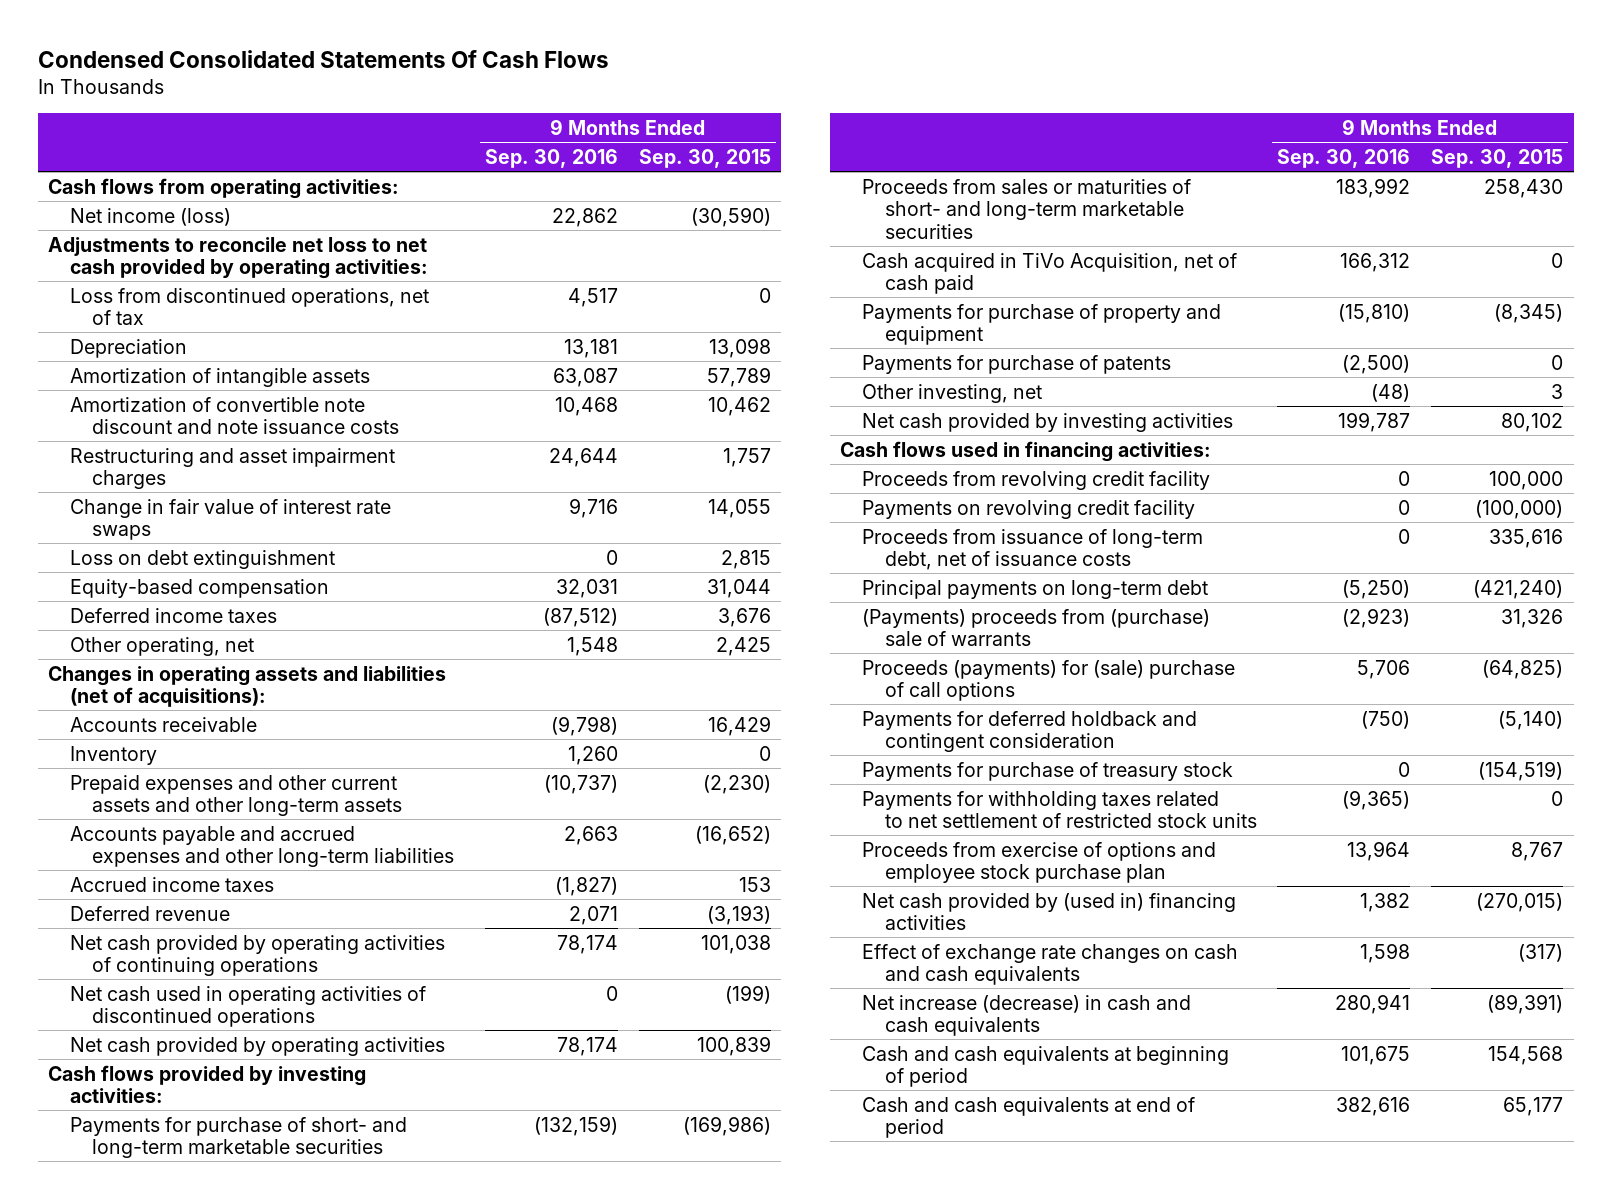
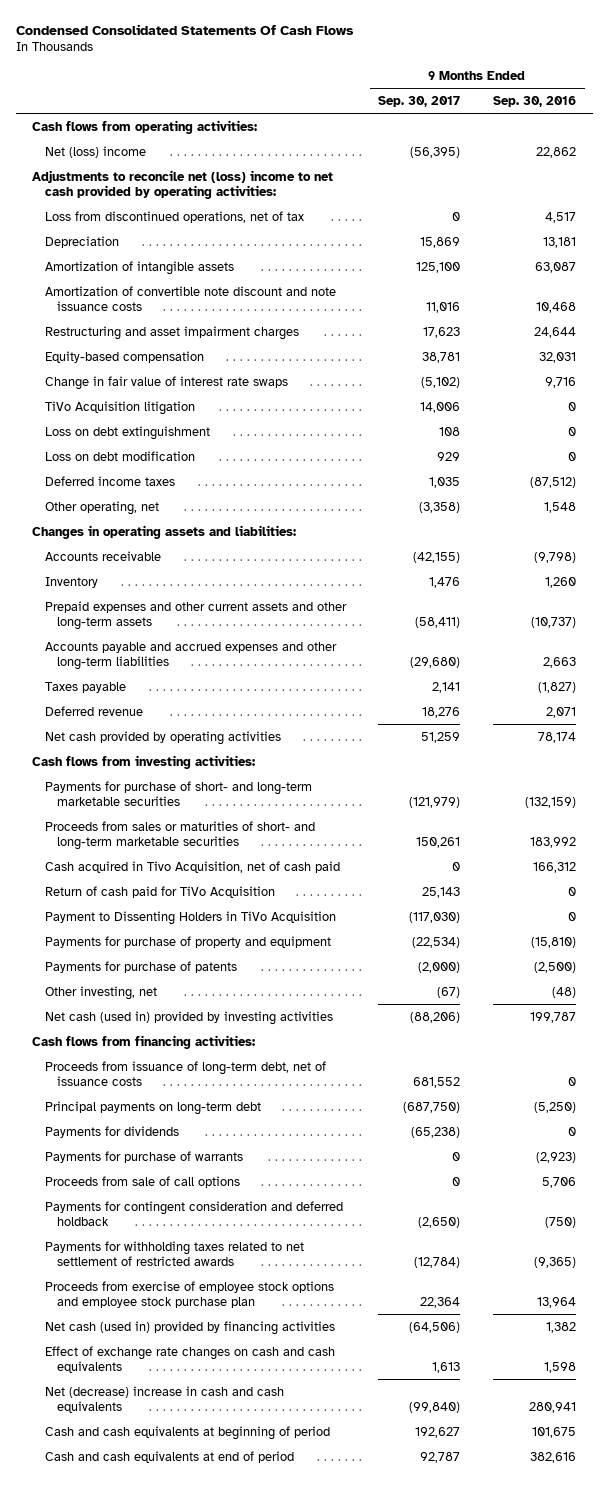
- | 9 Months Ended Sep. 30, 2016 | 9 Months Ended Sep. 30, 2015
+ | 9 Months Ended Sep. 30, 2017 | 9 Months Ended Sep. 30, 2016
- Net income (loss) | 22,862 | (30,590)
- Adjustments to reconcile net loss to net cash provided by operating activities:
+ Net (loss) income | (56,395) | 22,862
+ Adjustments to reconcile net (loss) income to net cash provided by operating activities:
moved up: Equity-based compensation | 38,781 | 32,031
+ TiVo Acquisition litigation | 14,006 | 0
+ Loss on debt modification | 929 | 0
- Changes in operating assets and liabilities (net of acquisitions):
+ Changes in operating assets and liabilities:
- Accrued income taxes | (1,827) | 153
+ Taxes payable | 2,141 | (1,827)
- Net cash provided by operating activities of continuing operations | 78,174 | 101,038
- Net cash used in operating activities of discontinued operations | 0 | (199)
- Cash flows provided by investing activities:
+ Cash flows from investing activities:
- Cash acquired in TiVo Acquisition, net of cash paid | 166,312 | 0
+ Cash acquired in Tivo Acquisition, net of cash paid | 0 | 166,312
+ Return of cash paid for TiVo Acquisition | 25,143 | 0
+ Payment to Dissenting Holders in TiVo Acquisition | (117,030) | 0
- Net cash provided by investing activities | 199,787 | 80,102
- Cash flows used in financing activities:
- Proceeds from revolving credit facility | 0 | 100,000
- Payments on revolving credit facility | 0 | (100,000)
+ Net cash (used in) provided by investing activities | (88,206) | 199,787
+ Cash flows from financing activities:
- (Payments) proceeds from (purchase) sale of warrants | (2,923) | 31,326
- Proceeds (payments) for (sale) purchase of call options | 5,706 | (64,825)
- Payments for deferred holdback and contingent consideration | (750) | (5,140)
- Payments for purchase of treasury stock | 0 | (154,519)
- Payments for withholding taxes related to net settlement of restricted stock units | (9,365) | 0
- Proceeds from exercise of options and employee stock purchase plan | 13,964 | 8,767
- Net cash provided by (used in) financing activities | 1,382 | (270,015)
+ Payments for dividends | (65,238) | 0
+ Payments for purchase of warrants | 0 | (2,923)
+ Proceeds from sale of call options | 0 | 5,706
+ Payments for contingent consideration and deferred holdback | (2,650) | (750)
+ Payments for withholding taxes related to net settlement of restricted awards | (12,784) | (9,365)
+ Proceeds from exercise of employee stock options and employee stock purchase plan | 22,364 | 13,964
+ Net cash (used in) provided by financing activities | (64,506) | 1,382
- Net increase (decrease) in cash and cash equivalents | 280,941 | (89,391)
+ Net (decrease) increase in cash and cash equivalents | (99,840) | 280,941

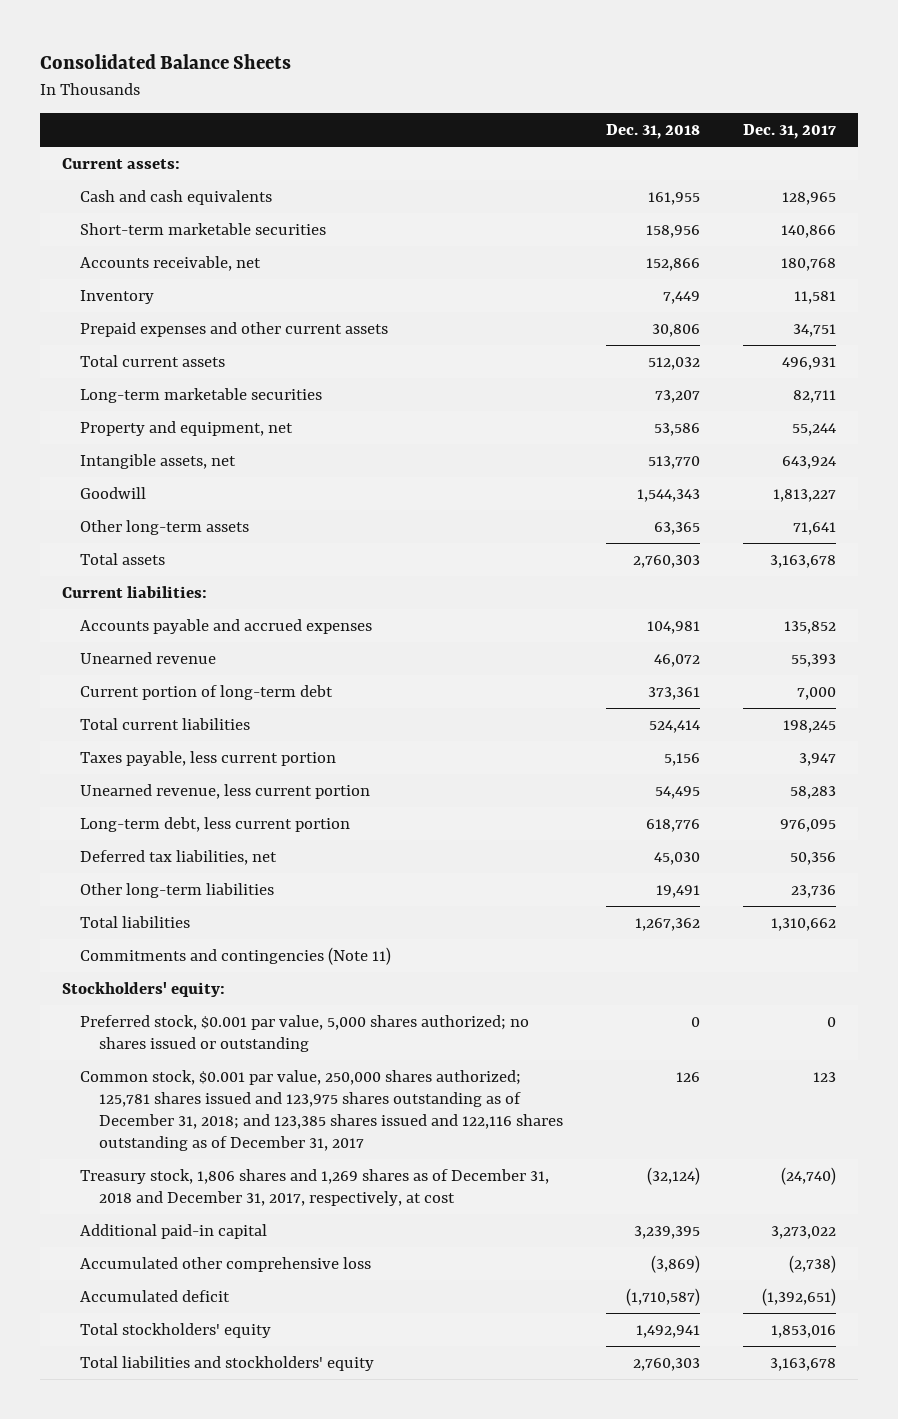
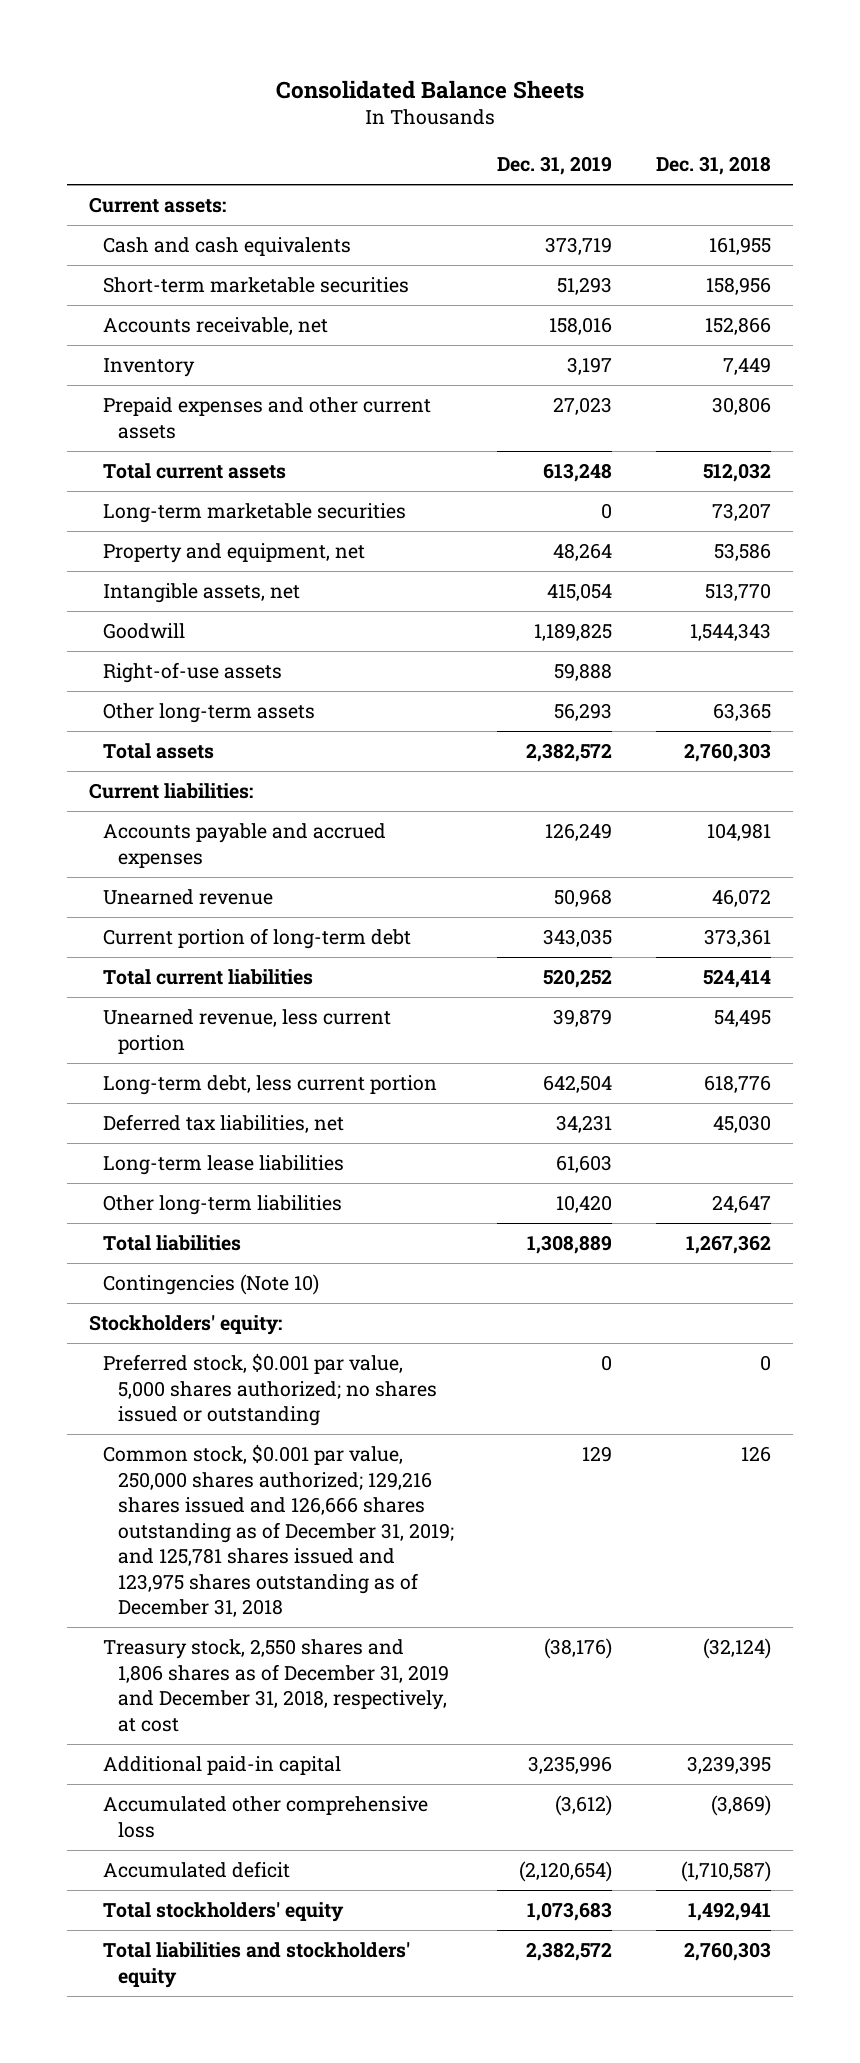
- | Dec. 31, 2018 | Dec. 31, 2017
+ | Dec. 31, 2019 | Dec. 31, 2018
+ Right-of-use assets | 59,888 |
- Taxes payable, less current portion | 5,156 | 3,947
- Other long-term liabilities | 19,491 | 23,736
+ Long-term lease liabilities | 61,603 |
+ Other long-term liabilities | 10,420 | 24,647
- Commitments and contingencies (Note 11)
+ Contingencies (Note 10)
- Common stock, $0.001 par value, 250,000 shares authorized; 125,781 shares issued and 123,975 shares outstanding as of December 31, 2018; and 123,385 shares issued and 122,116 shares outstanding as of December 31, 2017 | 126 | 123
- Treasury stock, 1,806 shares and 1,269 shares as of December 31, 2018 and December 31, 2017, respectively, at cost | (32,124) | (24,740)
+ Common stock, $0.001 par value, 250,000 shares authorized; 129,216 shares issued and 126,666 shares outstanding as of December 31, 2019; and 125,781 shares issued and 123,975 shares outstanding as of December 31, 2018 | 129 | 126
+ Treasury stock, 2,550 shares and 1,806 shares as of December 31, 2019 and December 31, 2018, respectively, at cost | (38,176) | (32,124)

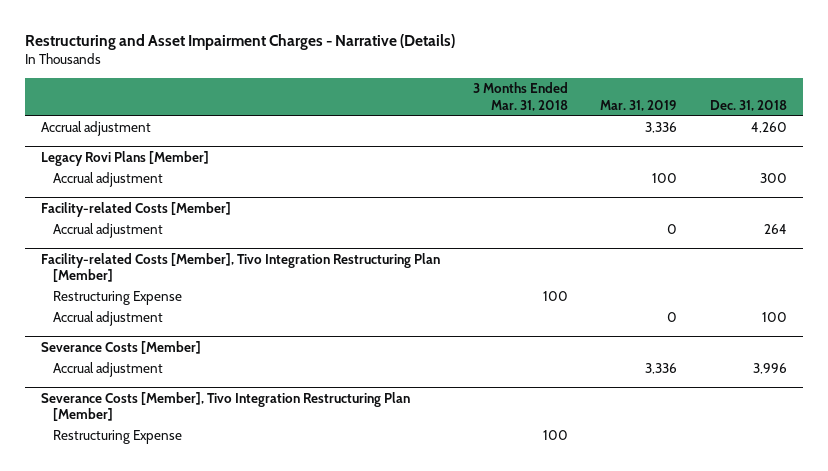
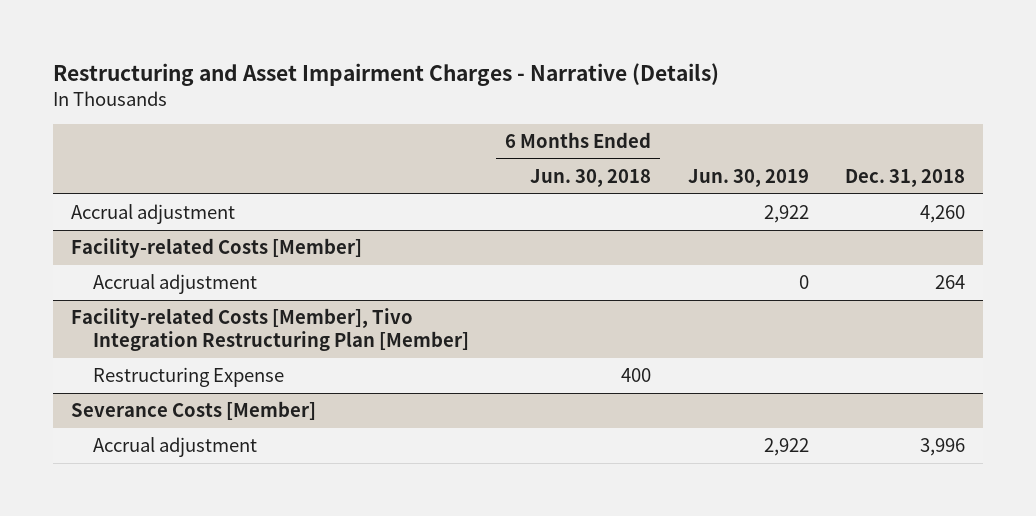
- | 3 Months Ended Mar. 31, 2018 | Mar. 31, 2019 | Dec. 31, 2018
+ | 6 Months Ended Jun. 30, 2018 | Jun. 30, 2019 | Dec. 31, 2018
- Legacy Rovi Plans [Member]
- Accrual adjustment | | 100 | 300
@ Facility-related Costs [Member], Tivo Integration Restructuring Plan [Member]
- Accrual adjustment | | 0 | 100
- Severance Costs [Member], Tivo Integration Restructuring Plan [Member]
- Restructuring Expense | 100 | |

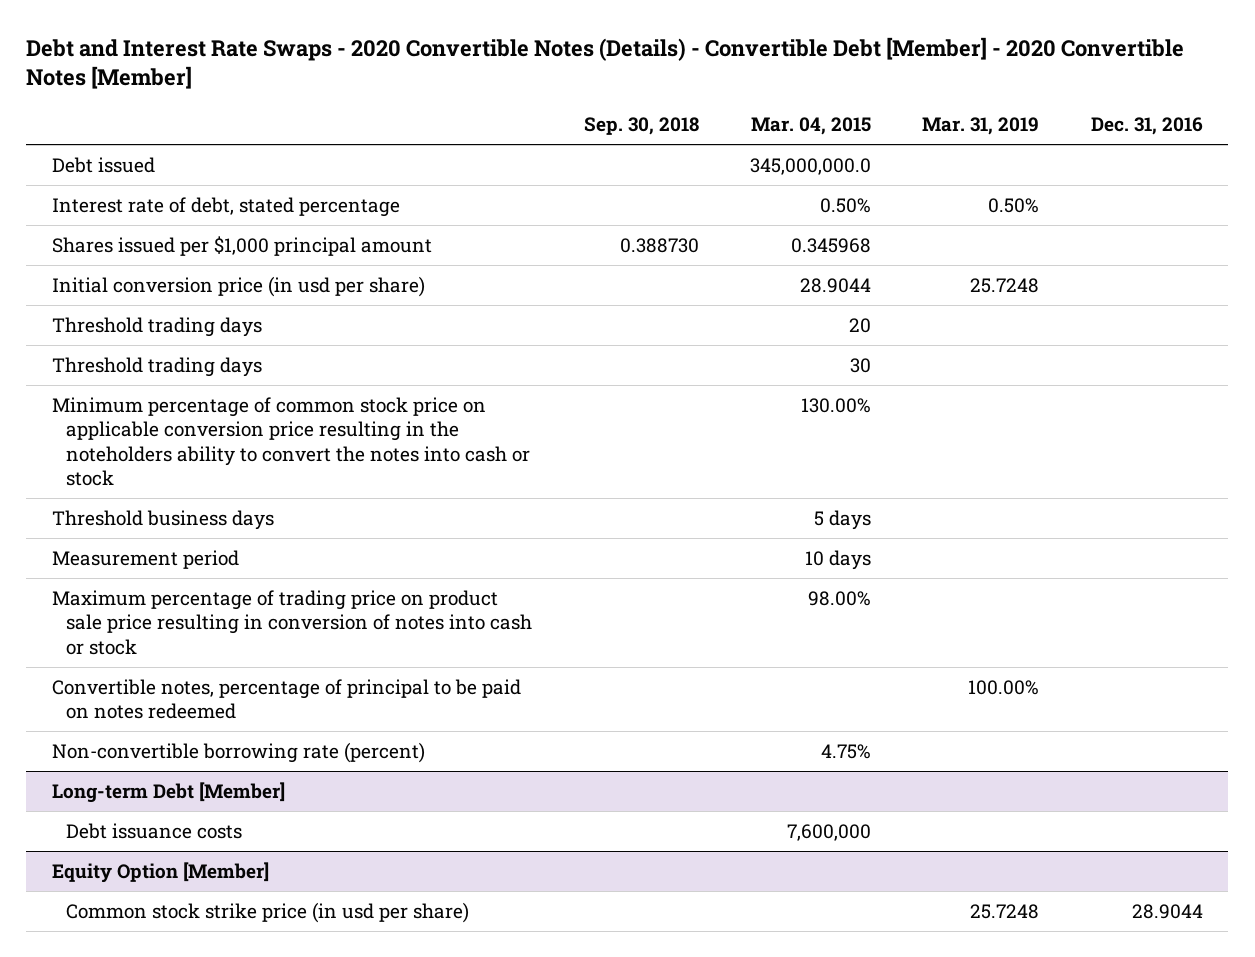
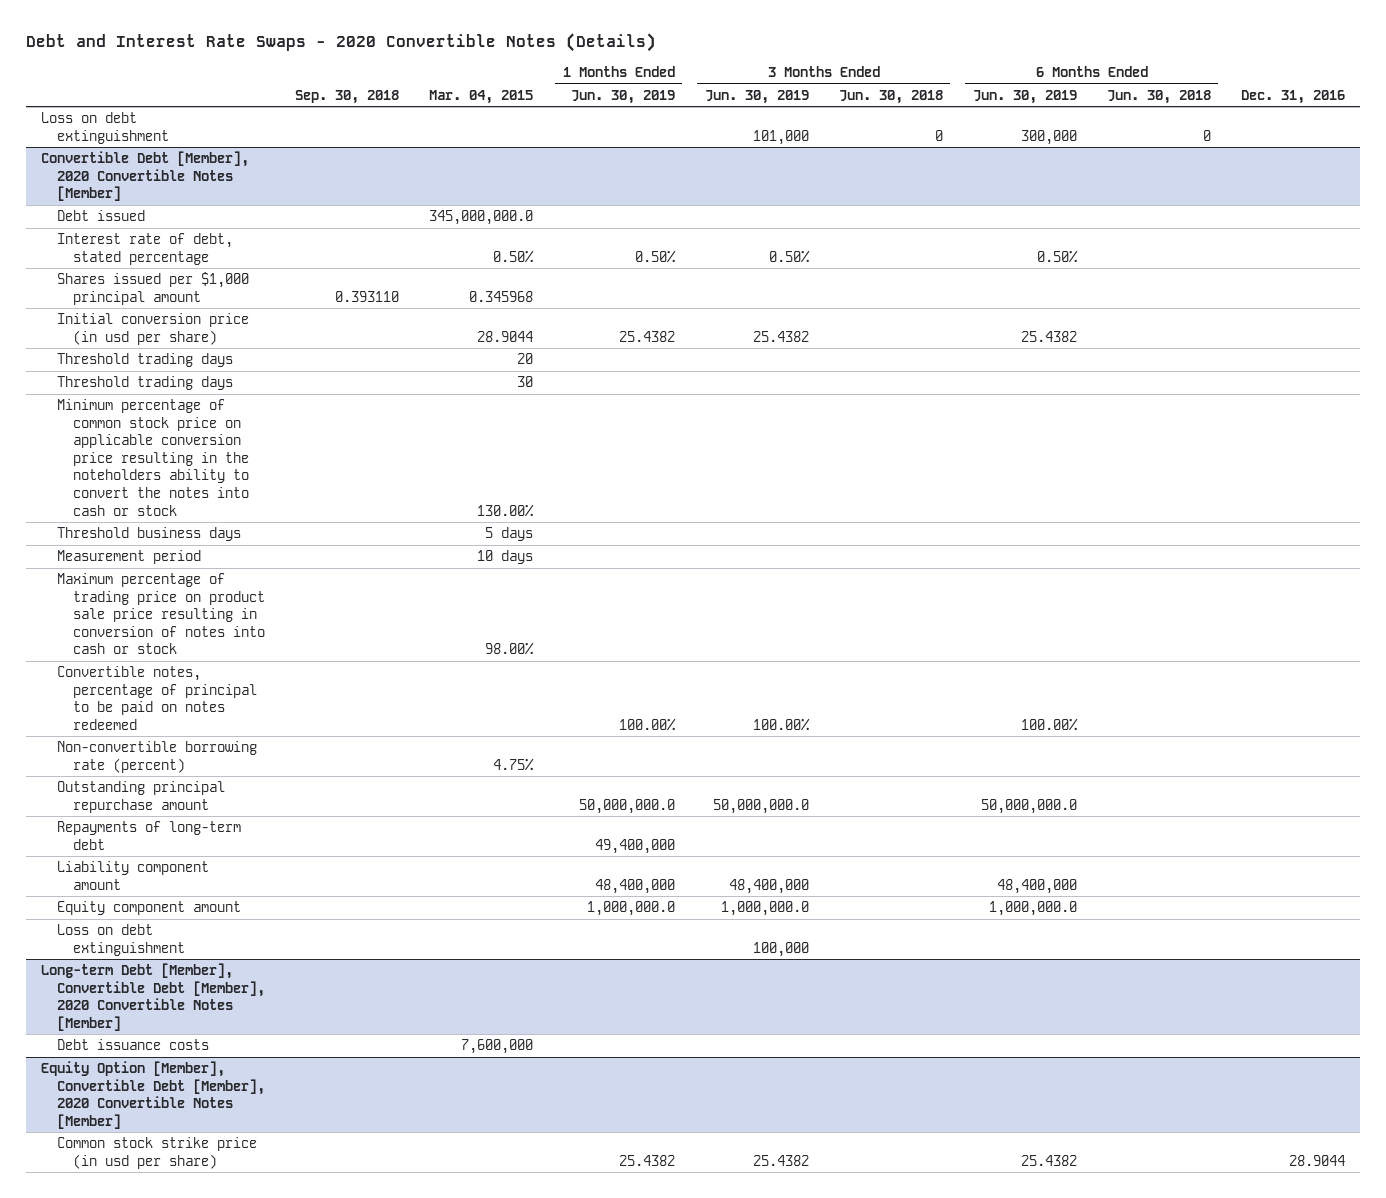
- Debt and Interest Rate Swaps - 2020 Convertible Notes (Details) - Convertible Debt [Member] - 2020 Convertible Notes [Member]
+ Debt and Interest Rate Swaps - 2020 Convertible Notes (Details)
- | Sep. 30, 2018 | Mar. 04, 2015 | Mar. 31, 2019 | Dec. 31, 2016
+ | Sep. 30, 2018 | Mar. 04, 2015 | 1 Months Ended Jun. 30, 2019 | 3 Months Ended Jun. 30, 2019 | 3 Months Ended Jun. 30, 2018 | 6 Months Ended Jun. 30, 2019 | 6 Months Ended Jun. 30, 2018 | Dec. 31, 2016
+ Loss on debt extinguishment | | | | 101,000 | 0 | 300,000 | 0 |
+ Convertible Debt [Member], 2020 Convertible Notes [Member]
- Shares issued per $1,000 principal amount | 0.388730 | 0.345968 | |
+ Shares issued per $1,000 principal amount | 0.393110 | 0.345968 | | | | | |
- Long-term Debt [Member]
+ Outstanding principal repurchase amount | | | 50,000,000.0 | 50,000,000.0 | | 50,000,000.0 | |
+ Repayments of long-term debt | | | 49,400,000 | | | | |
+ Liability component amount | | | 48,400,000 | 48,400,000 | | 48,400,000 | |
+ Equity component amount | | | 1,000,000.0 | 1,000,000.0 | | 1,000,000.0 | |
+ Loss on debt extinguishment | | | | 100,000 | | | |
+ Long-term Debt [Member], Convertible Debt [Member], 2020 Convertible Notes [Member]
- Equity Option [Member]
+ Equity Option [Member], Convertible Debt [Member], 2020 Convertible Notes [Member]

